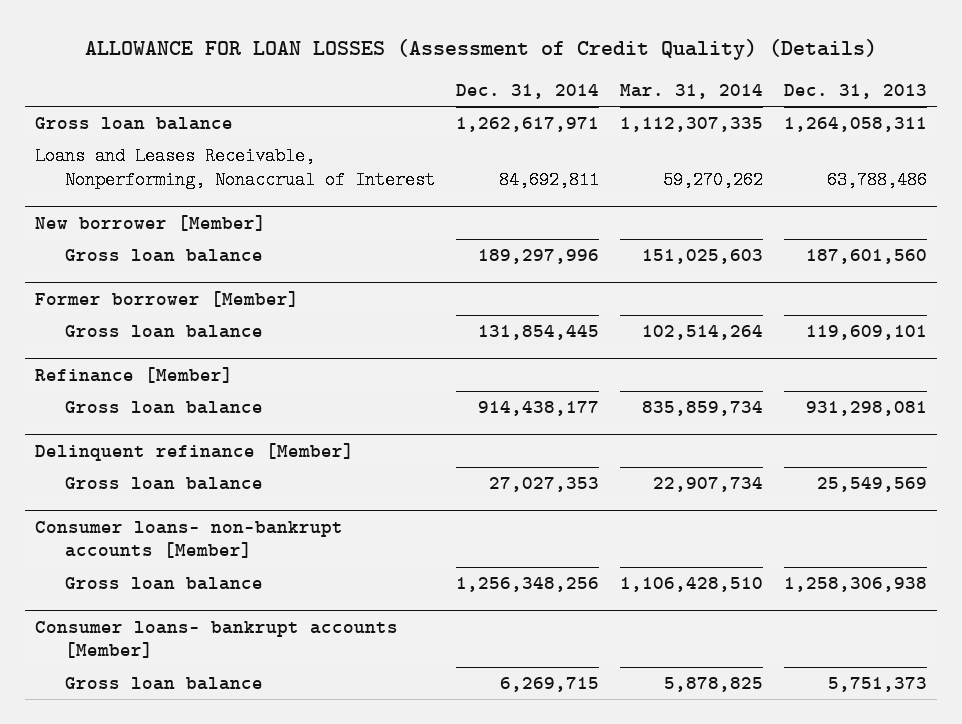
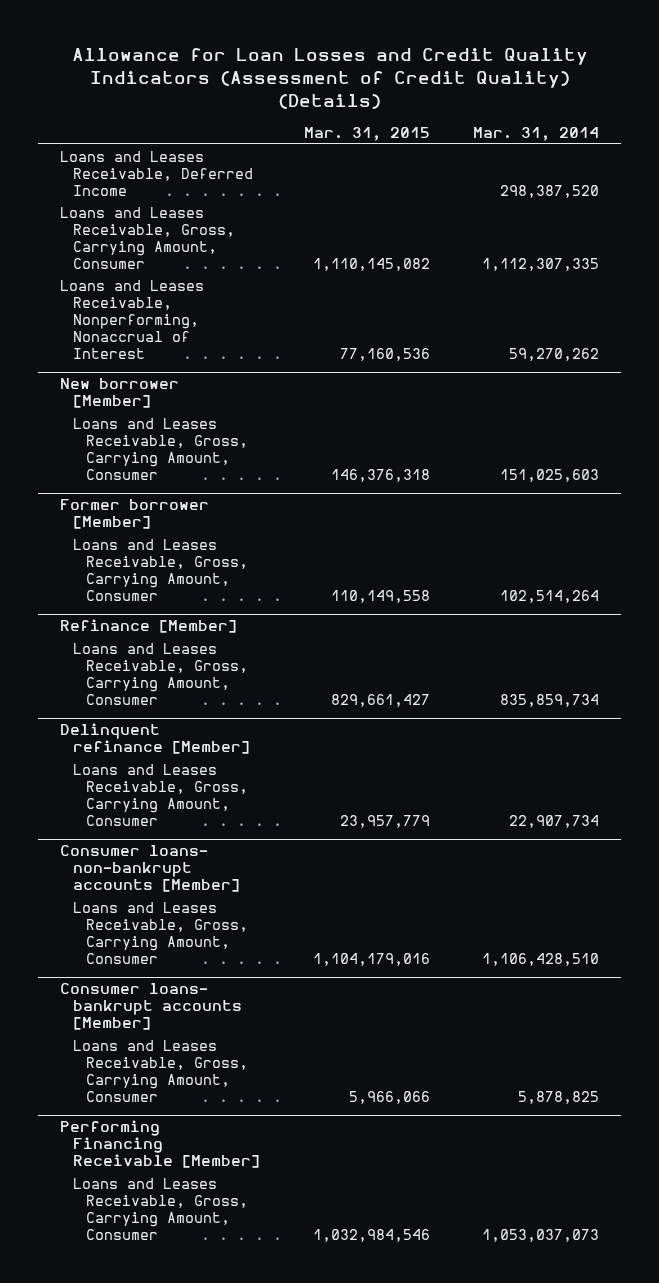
- ALLOWANCE FOR LOAN LOSSES (Assessment of Credit Quality) (Details)
+ Allowance for Loan Losses and Credit Quality Indicators (Assessment of Credit Quality) (Details)
- | Dec. 31, 2014 | Mar. 31, 2014 | Dec. 31, 2013
+ | Mar. 31, 2015 | Mar. 31, 2014
- Gross loan balance | 1,262,617,971 | 1,112,307,335 | 1,264,058,311
+ Loans and Leases Receivable, Deferred Income | | 298,387,520
+ Loans and Leases Receivable, Gross, Carrying Amount, Consumer | 1,110,145,082 | 1,112,307,335
@ New borrower [Member]
- Gross loan balance | 189,297,996 | 151,025,603 | 187,601,560
+ Loans and Leases Receivable, Gross, Carrying Amount, Consumer | 146,376,318 | 151,025,603
@ Former borrower [Member]
- Gross loan balance | 131,854,445 | 102,514,264 | 119,609,101
+ Loans and Leases Receivable, Gross, Carrying Amount, Consumer | 110,149,558 | 102,514,264
@ Refinance [Member]
- Gross loan balance | 914,438,177 | 835,859,734 | 931,298,081
+ Loans and Leases Receivable, Gross, Carrying Amount, Consumer | 829,661,427 | 835,859,734
@ Delinquent refinance [Member]
- Gross loan balance | 27,027,353 | 22,907,734 | 25,549,569
+ Loans and Leases Receivable, Gross, Carrying Amount, Consumer | 23,957,779 | 22,907,734
@ Consumer loans- non-bankrupt accounts [Member]
- Gross loan balance | 1,256,348,256 | 1,106,428,510 | 1,258,306,938
+ Loans and Leases Receivable, Gross, Carrying Amount, Consumer | 1,104,179,016 | 1,106,428,510
@ Consumer loans- bankrupt accounts [Member]
- Gross loan balance | 6,269,715 | 5,878,825 | 5,751,373
+ Loans and Leases Receivable, Gross, Carrying Amount, Consumer | 5,966,066 | 5,878,825
+ Performing Financing Receivable [Member]
+ Loans and Leases Receivable, Gross, Carrying Amount, Consumer | 1,032,984,546 | 1,053,037,073

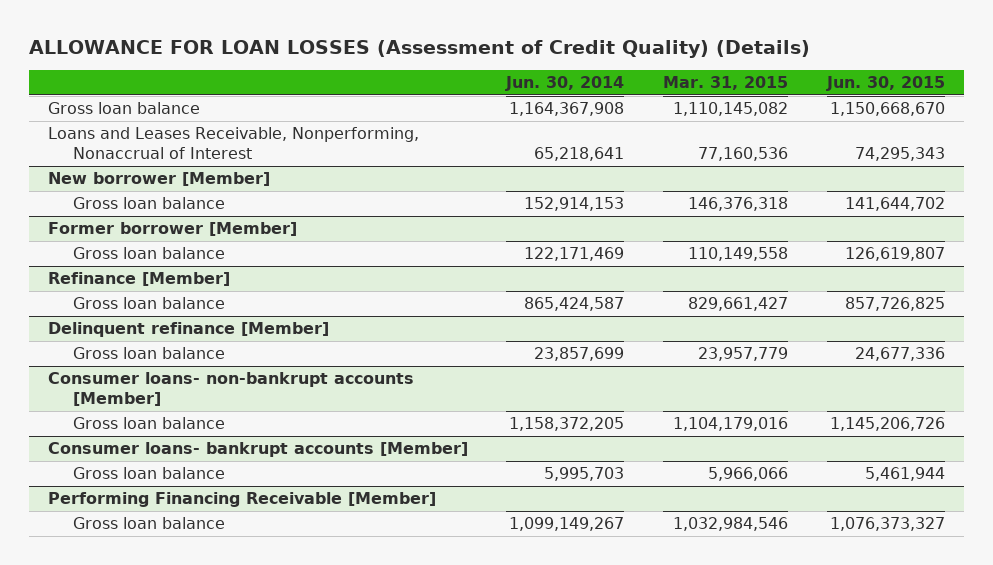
- Allowance for Loan Losses and Credit Quality Indicators (Assessment of Credit Quality) (Details)
+ ALLOWANCE FOR LOAN LOSSES (Assessment of Credit Quality) (Details)
- | Mar. 31, 2015 | Mar. 31, 2014
+ | Jun. 30, 2014 | Mar. 31, 2015 | Jun. 30, 2015
- Loans and Leases Receivable, Deferred Income | | 298,387,520
- Loans and Leases Receivable, Gross, Carrying Amount, Consumer | 1,110,145,082 | 1,112,307,335
+ Gross loan balance | 1,164,367,908 | 1,110,145,082 | 1,150,668,670
@ New borrower [Member]
- Loans and Leases Receivable, Gross, Carrying Amount, Consumer | 146,376,318 | 151,025,603
+ Gross loan balance | 152,914,153 | 146,376,318 | 141,644,702
@ Former borrower [Member]
- Loans and Leases Receivable, Gross, Carrying Amount, Consumer | 110,149,558 | 102,514,264
+ Gross loan balance | 122,171,469 | 110,149,558 | 126,619,807
@ Refinance [Member]
- Loans and Leases Receivable, Gross, Carrying Amount, Consumer | 829,661,427 | 835,859,734
+ Gross loan balance | 865,424,587 | 829,661,427 | 857,726,825
@ Delinquent refinance [Member]
- Loans and Leases Receivable, Gross, Carrying Amount, Consumer | 23,957,779 | 22,907,734
+ Gross loan balance | 23,857,699 | 23,957,779 | 24,677,336
@ Consumer loans- non-bankrupt accounts [Member]
- Loans and Leases Receivable, Gross, Carrying Amount, Consumer | 1,104,179,016 | 1,106,428,510
+ Gross loan balance | 1,158,372,205 | 1,104,179,016 | 1,145,206,726
@ Consumer loans- bankrupt accounts [Member]
- Loans and Leases Receivable, Gross, Carrying Amount, Consumer | 5,966,066 | 5,878,825
+ Gross loan balance | 5,995,703 | 5,966,066 | 5,461,944
@ Performing Financing Receivable [Member]
- Loans and Leases Receivable, Gross, Carrying Amount, Consumer | 1,032,984,546 | 1,053,037,073
+ Gross loan balance | 1,099,149,267 | 1,032,984,546 | 1,076,373,327

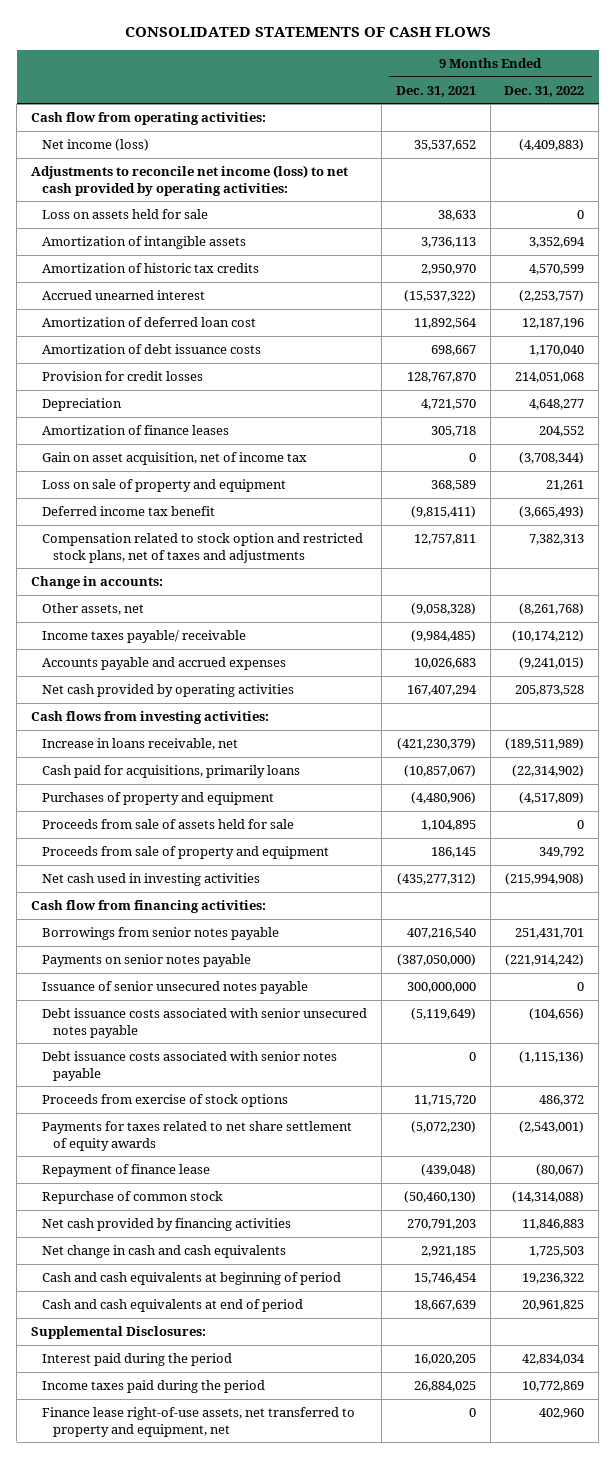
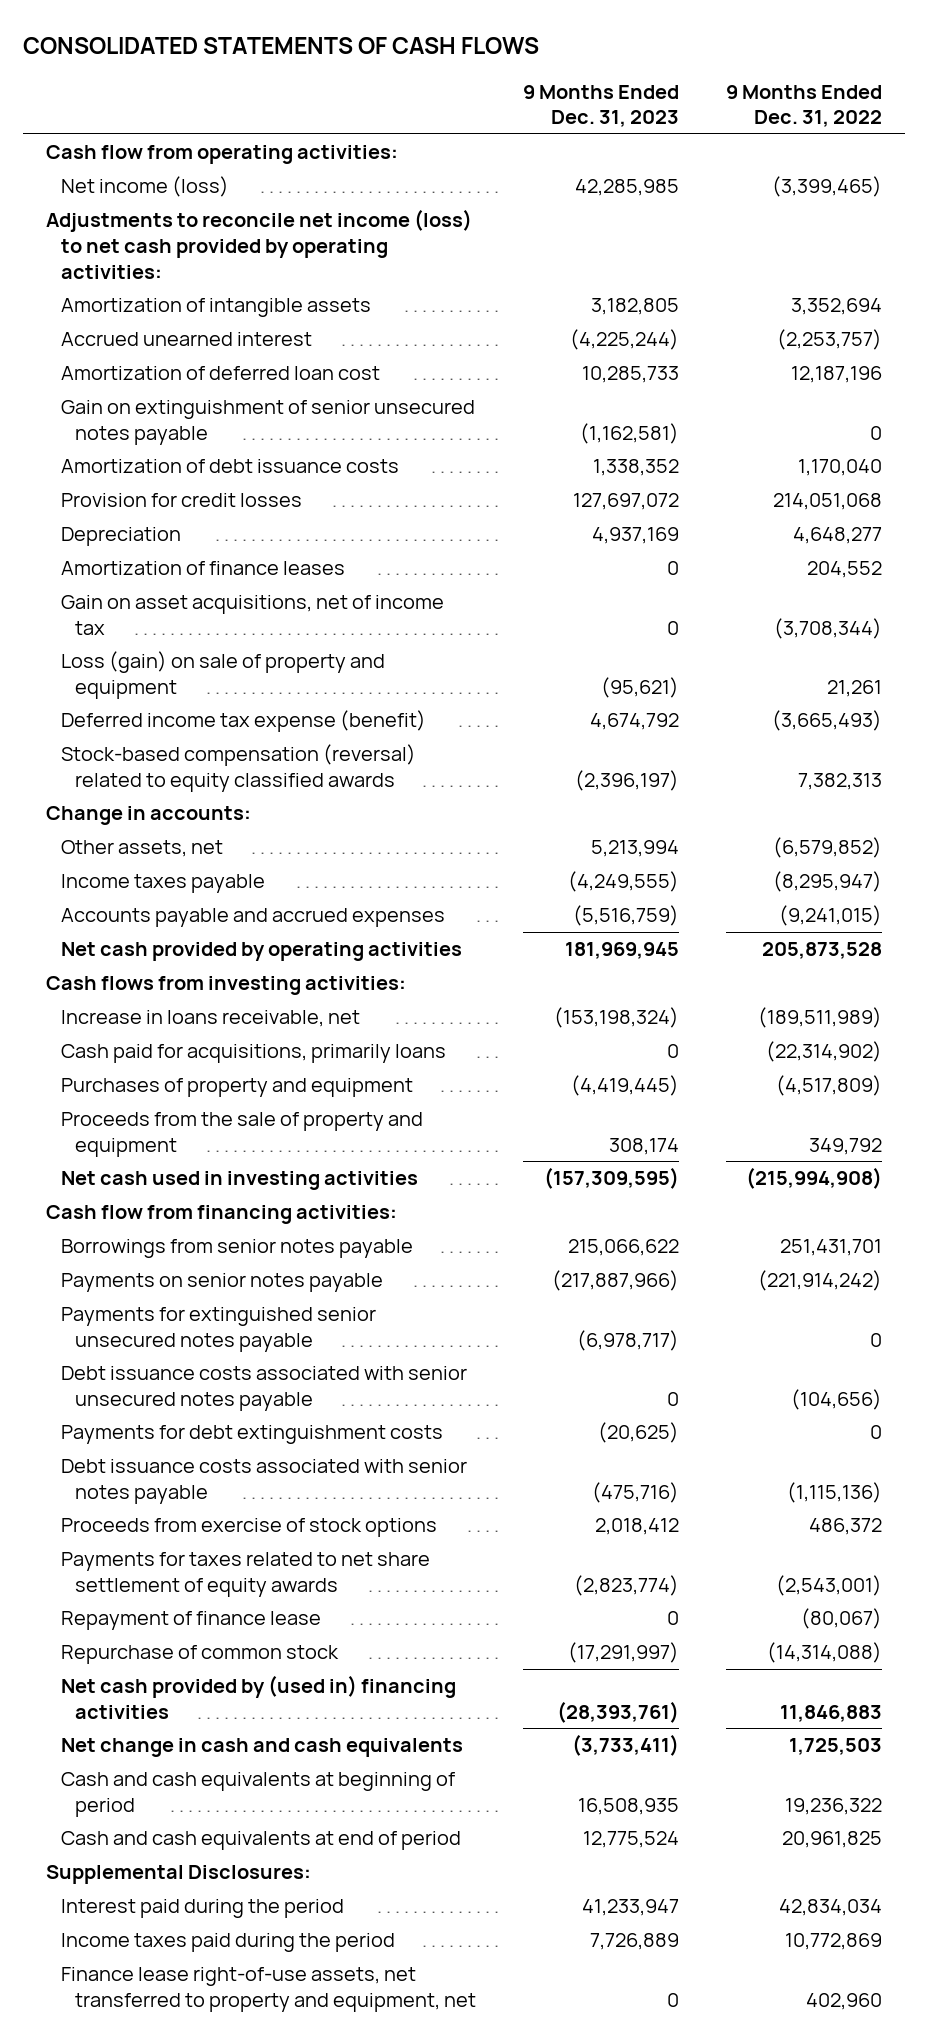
- | 9 Months Ended Dec. 31, 2021 | 9 Months Ended Dec. 31, 2022
+ | 9 Months Ended Dec. 31, 2023 | 9 Months Ended Dec. 31, 2022
- Net income (loss) | 35,537,652 | (4,409,883)
+ Net income (loss) | 42,285,985 | (3,399,465)
- Loss on assets held for sale | 38,633 | 0
- Amortization of historic tax credits | 2,950,970 | 4,570,599
+ Gain on extinguishment of senior unsecured notes payable | (1,162,581) | 0
- Gain on asset acquisition, net of income tax | 0 | (3,708,344)
- Loss on sale of property and equipment | 368,589 | 21,261
- Deferred income tax benefit | (9,815,411) | (3,665,493)
- Compensation related to stock option and restricted stock plans, net of taxes and adjustments | 12,757,811 | 7,382,313
+ Gain on asset acquisitions, net of income tax | 0 | (3,708,344)
+ Loss (gain) on sale of property and equipment | (95,621) | 21,261
+ Deferred income tax expense (benefit) | 4,674,792 | (3,665,493)
+ Stock-based compensation (reversal) related to equity classified awards | (2,396,197) | 7,382,313
- Other assets, net | (9,058,328) | (8,261,768)
- Income taxes payable/ receivable | (9,984,485) | (10,174,212)
+ Other assets, net | 5,213,994 | (6,579,852)
+ Income taxes payable | (4,249,555) | (8,295,947)
- Proceeds from sale of assets held for sale | 1,104,895 | 0
- Proceeds from sale of property and equipment | 186,145 | 349,792
+ Proceeds from the sale of property and equipment | 308,174 | 349,792
- Issuance of senior unsecured notes payable | 300,000,000 | 0
+ Payments for extinguished senior unsecured notes payable | (6,978,717) | 0
+ Payments for debt extinguishment costs | (20,625) | 0
- Net cash provided by financing activities | 270,791,203 | 11,846,883
+ Net cash provided by (used in) financing activities | (28,393,761) | 11,846,883

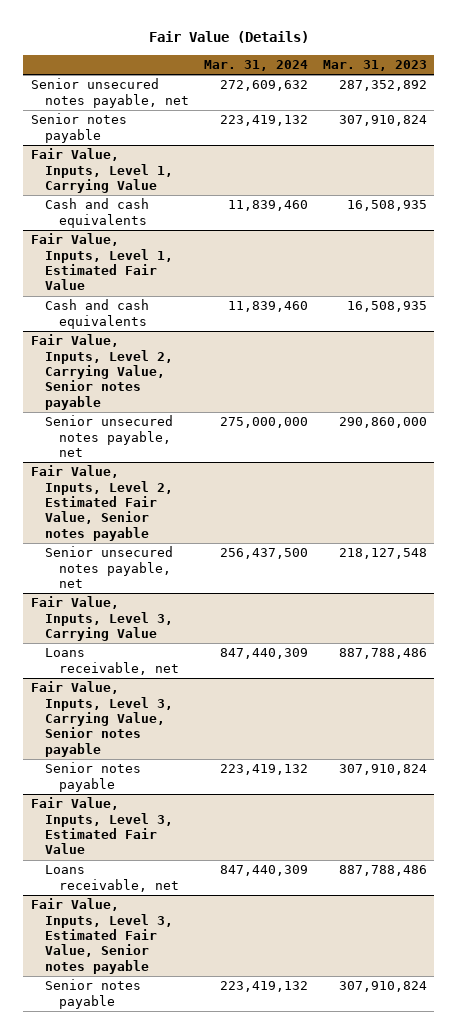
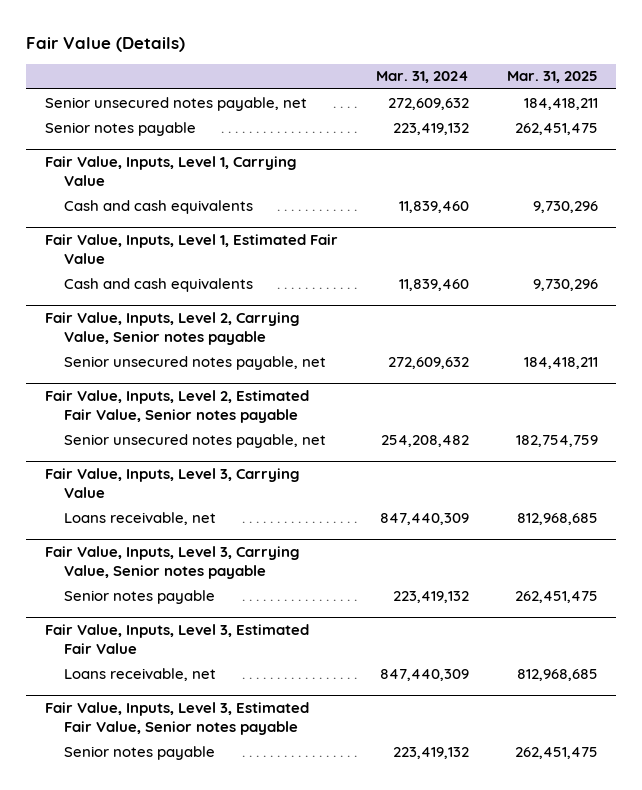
- | Mar. 31, 2024 | Mar. 31, 2023
+ | Mar. 31, 2024 | Mar. 31, 2025
@ Fair Value, Inputs, Level 2, Carrying Value, Senior notes payable
- Senior unsecured notes payable, net | 275,000,000 | 290,860,000
+ Senior unsecured notes payable, net | 272,609,632 | 184,418,211
@ Fair Value, Inputs, Level 2, Estimated Fair Value, Senior notes payable
- Senior unsecured notes payable, net | 256,437,500 | 218,127,548
+ Senior unsecured notes payable, net | 254,208,482 | 182,754,759

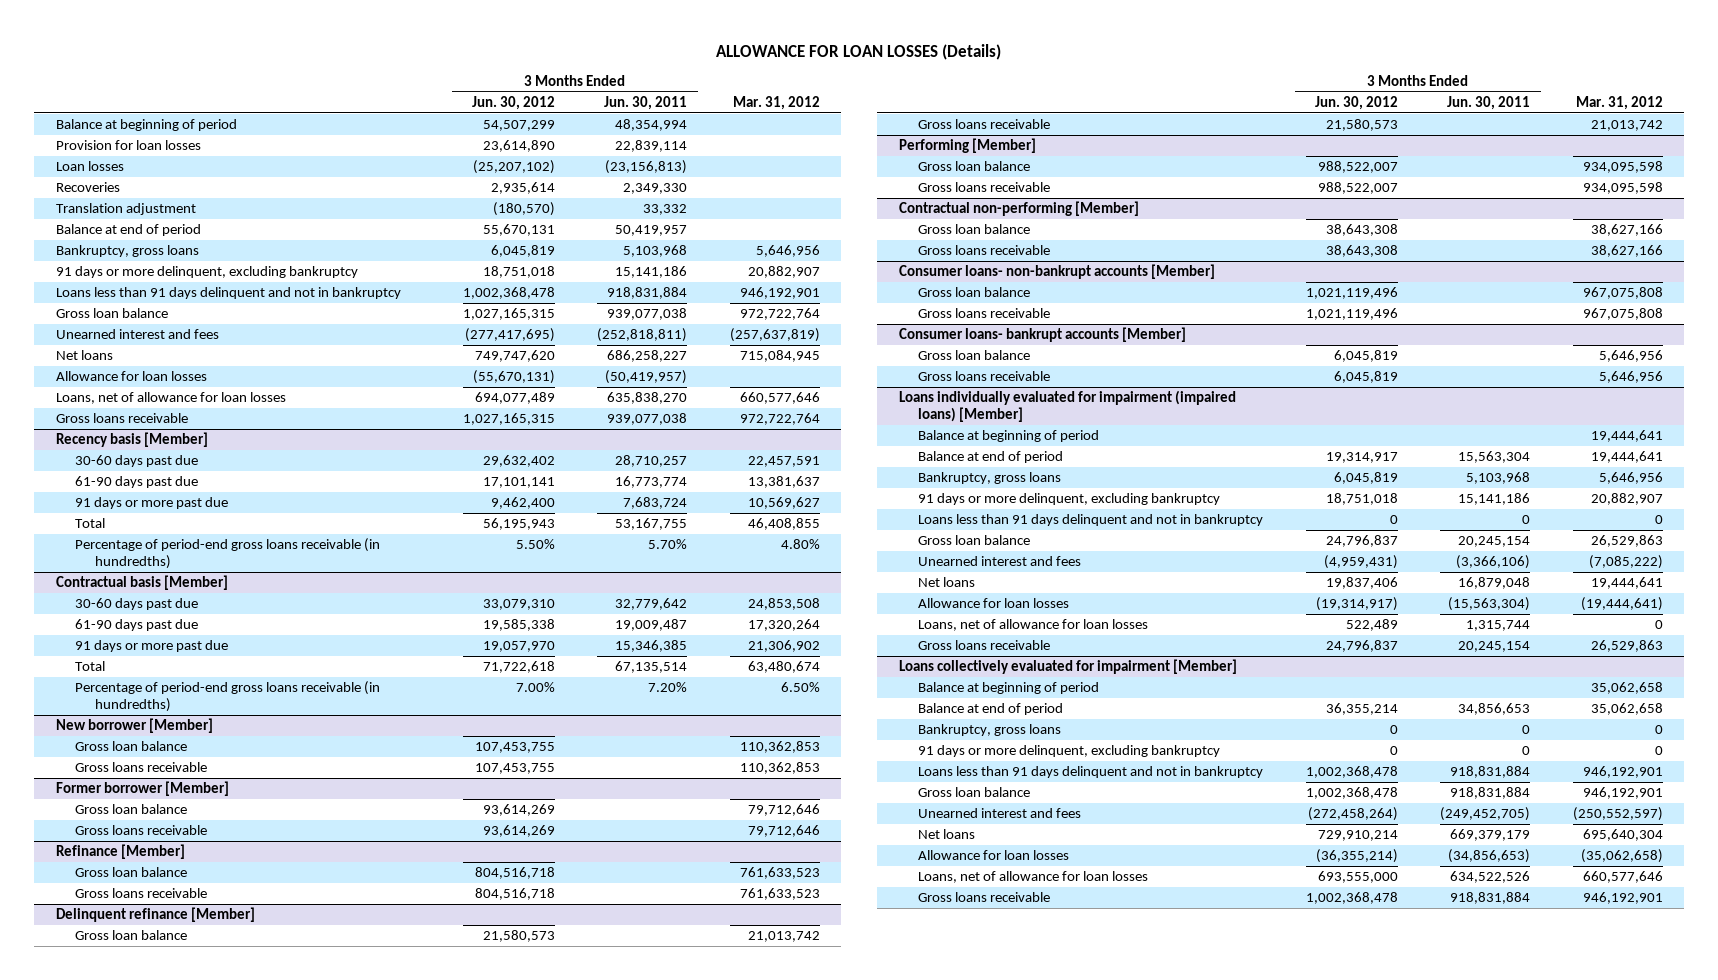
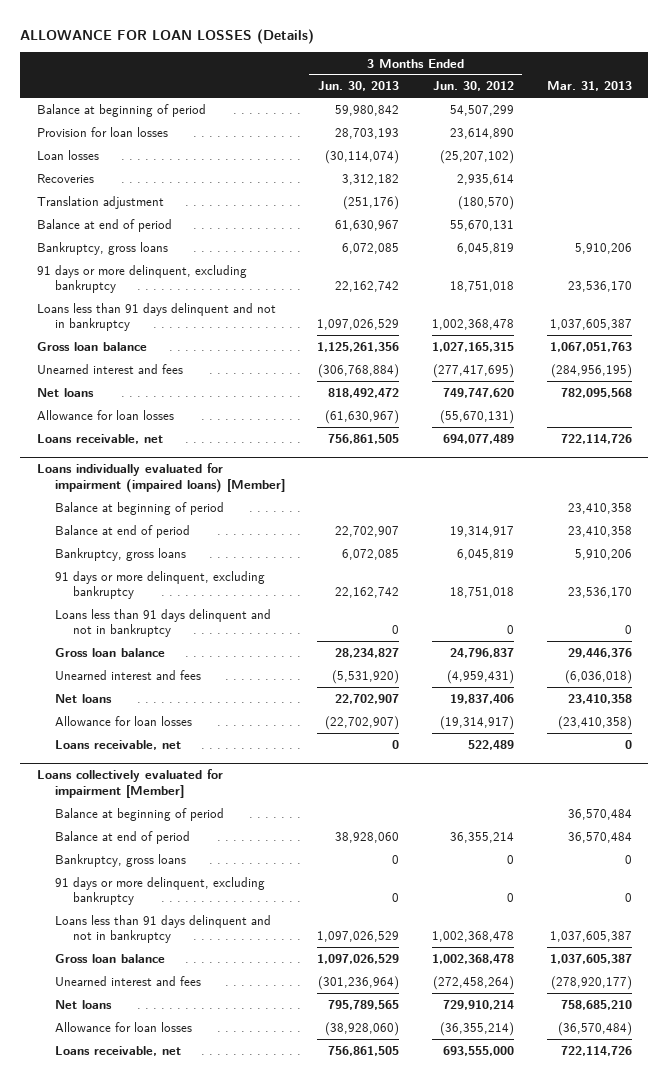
- | 3 Months Ended Jun. 30, 2012 | 3 Months Ended Jun. 30, 2011 | Mar. 31, 2012
+ | 3 Months Ended Jun. 30, 2013 | 3 Months Ended Jun. 30, 2012 | Mar. 31, 2013
- Loans, net of allowance for loan losses | 694,077,489 | 635,838,270 | 660,577,646
- Gross loans receivable | 1,027,165,315 | 939,077,038 | 972,722,764
- Recency basis [Member]
- 30-60 days past due | 29,632,402 | 28,710,257 | 22,457,591
- 61-90 days past due | 17,101,141 | 16,773,774 | 13,381,637
- 91 days or more past due | 9,462,400 | 7,683,724 | 10,569,627
- Total | 56,195,943 | 53,167,755 | 46,408,855
- Percentage of period-end gross loans receivable (in hundredths) | 5.50% | 5.70% | 4.80%
- Contractual basis [Member]
- 30-60 days past due | 33,079,310 | 32,779,642 | 24,853,508
- 61-90 days past due | 19,585,338 | 19,009,487 | 17,320,264
- 91 days or more past due | 19,057,970 | 15,346,385 | 21,306,902
- Total | 71,722,618 | 67,135,514 | 63,480,674
- Percentage of period-end gross loans receivable (in hundredths) | 7.00% | 7.20% | 6.50%
- New borrower [Member]
- Gross loan balance | 107,453,755 | | 110,362,853
- Gross loans receivable | 107,453,755 | | 110,362,853
- Former borrower [Member]
- Gross loan balance | 93,614,269 | | 79,712,646
- Gross loans receivable | 93,614,269 | | 79,712,646
- Refinance [Member]
- Gross loan balance | 804,516,718 | | 761,633,523
- Gross loans receivable | 804,516,718 | | 761,633,523
- Delinquent refinance [Member]
- Gross loan balance | 21,580,573 | | 21,013,742
- Gross loans receivable | 21,580,573 | | 21,013,742
- Performing [Member]
- Gross loan balance | 988,522,007 | | 934,095,598
- Gross loans receivable | 988,522,007 | | 934,095,598
- Contractual non-performing [Member]
- Gross loan balance | 38,643,308 | | 38,627,166
- Gross loans receivable | 38,643,308 | | 38,627,166
- Consumer loans- non-bankrupt accounts [Member]
- Gross loan balance | 1,021,119,496 | | 967,075,808
- Gross loans receivable | 1,021,119,496 | | 967,075,808
- Consumer loans- bankrupt accounts [Member]
- Gross loan balance | 6,045,819 | | 5,646,956
- Gross loans receivable | 6,045,819 | | 5,646,956
+ Loans receivable, net | 756,861,505 | 694,077,489 | 722,114,726
@ Loans individually evaluated for impairment (impaired loans) [Member]
- Loans, net of allowance for loan losses | 522,489 | 1,315,744 | 0
- Gross loans receivable | 24,796,837 | 20,245,154 | 26,529,863
+ Loans receivable, net | 0 | 522,489 | 0
@ Loans collectively evaluated for impairment [Member]
- Loans, net of allowance for loan losses | 693,555,000 | 634,522,526 | 660,577,646
- Gross loans receivable | 1,002,368,478 | 918,831,884 | 946,192,901
+ Loans receivable, net | 756,861,505 | 693,555,000 | 722,114,726

